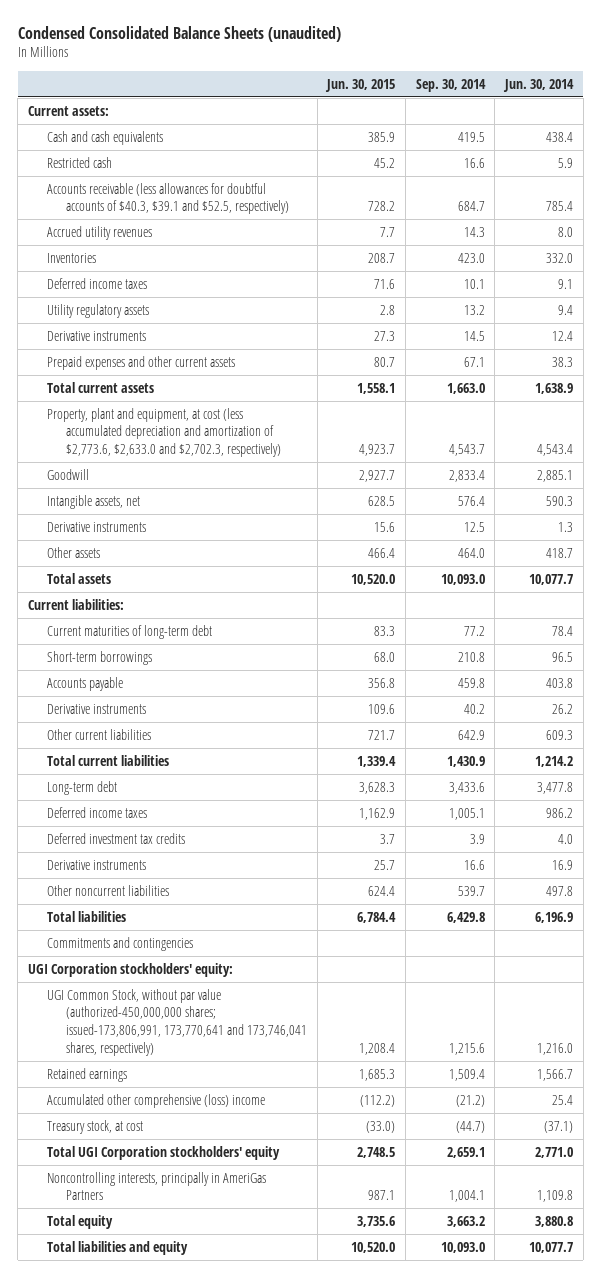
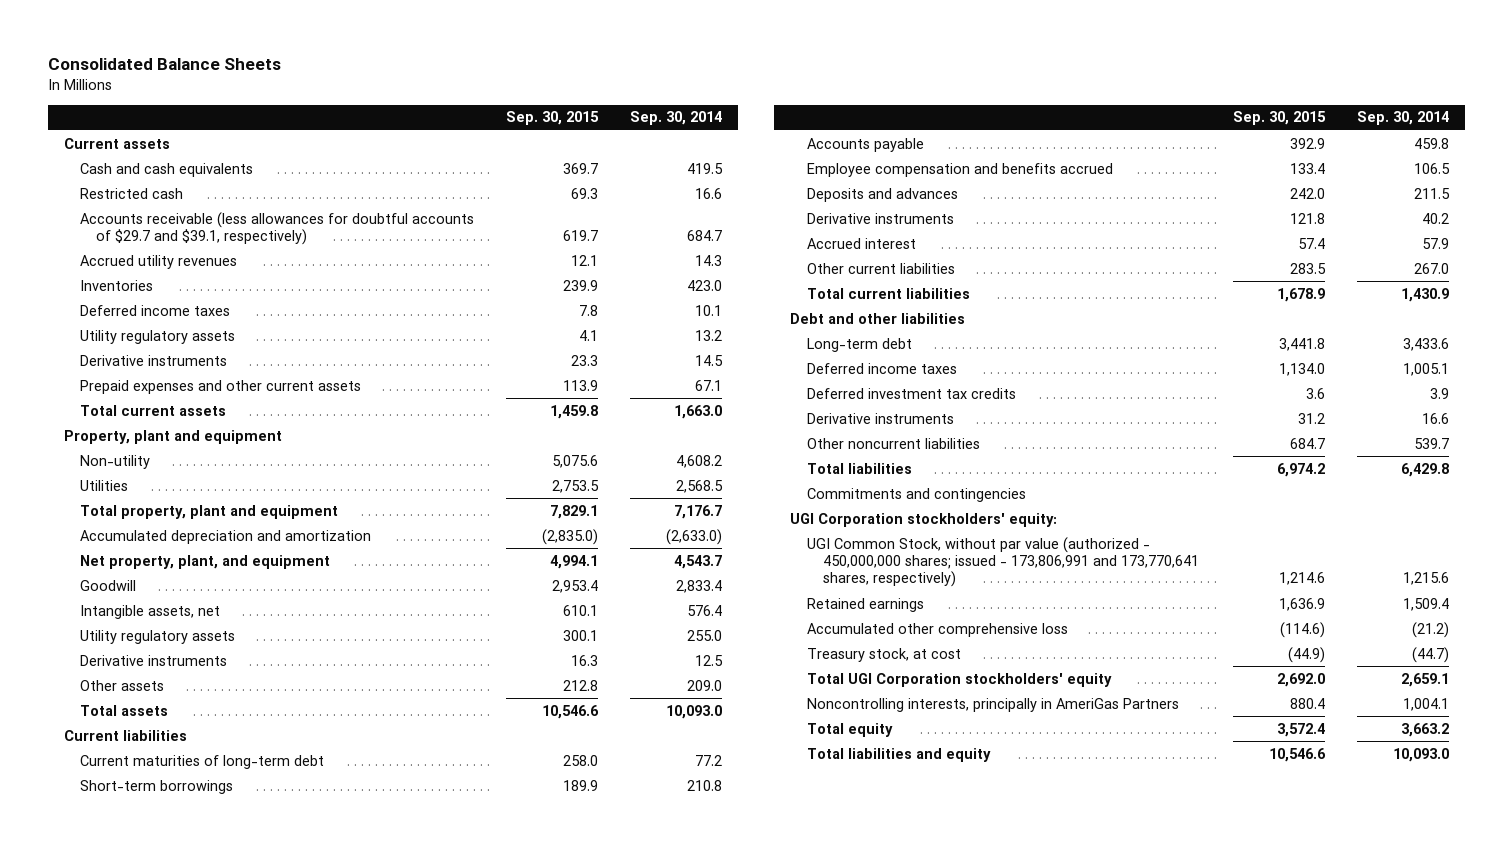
- Condensed Consolidated Balance Sheets (unaudited)
+ Consolidated Balance Sheets
- | Jun. 30, 2015 | Sep. 30, 2014 | Jun. 30, 2014
+ | Sep. 30, 2015 | Sep. 30, 2014
- Current assets:
+ Current assets
- Accounts receivable (less allowances for doubtful accounts of $40.3, $39.1 and $52.5, respectively) | 728.2 | 684.7 | 785.4
+ Accounts receivable (less allowances for doubtful accounts of $29.7 and $39.1, respectively) | 619.7 | 684.7
- Property, plant and equipment, at cost (less accumulated depreciation and amortization of $2,773.6, $2,633.0 and $2,702.3, respectively) | 4,923.7 | 4,543.7 | 4,543.4
+ Property, plant and equipment
+ Non-utility | 5,075.6 | 4,608.2
+ Utilities | 2,753.5 | 2,568.5
+ Total property, plant and equipment | 7,829.1 | 7,176.7
+ Accumulated depreciation and amortization | (2,835.0) | (2,633.0)
+ Net property, plant, and equipment | 4,994.1 | 4,543.7
+ Utility regulatory assets | 300.1 | 255.0
- Other assets | 466.4 | 464.0 | 418.7
+ Other assets | 212.8 | 209.0
- Current liabilities:
+ Current liabilities
+ Employee compensation and benefits accrued | 133.4 | 106.5
+ Deposits and advances | 242.0 | 211.5
- Other current liabilities | 721.7 | 642.9 | 609.3
+ Accrued interest | 57.4 | 57.9
+ Other current liabilities | 283.5 | 267.0
+ Debt and other liabilities
- UGI Common Stock, without par value (authorized-450,000,000 shares; issued-173,806,991, 173,770,641 and 173,746,041 shares, respectively) | 1,208.4 | 1,215.6 | 1,216.0
+ UGI Common Stock, without par value (authorized - 450,000,000 shares; issued - 173,806,991 and 173,770,641 shares, respectively) | 1,214.6 | 1,215.6
- Accumulated other comprehensive (loss) income | (112.2) | (21.2) | 25.4
+ Accumulated other comprehensive loss | (114.6) | (21.2)

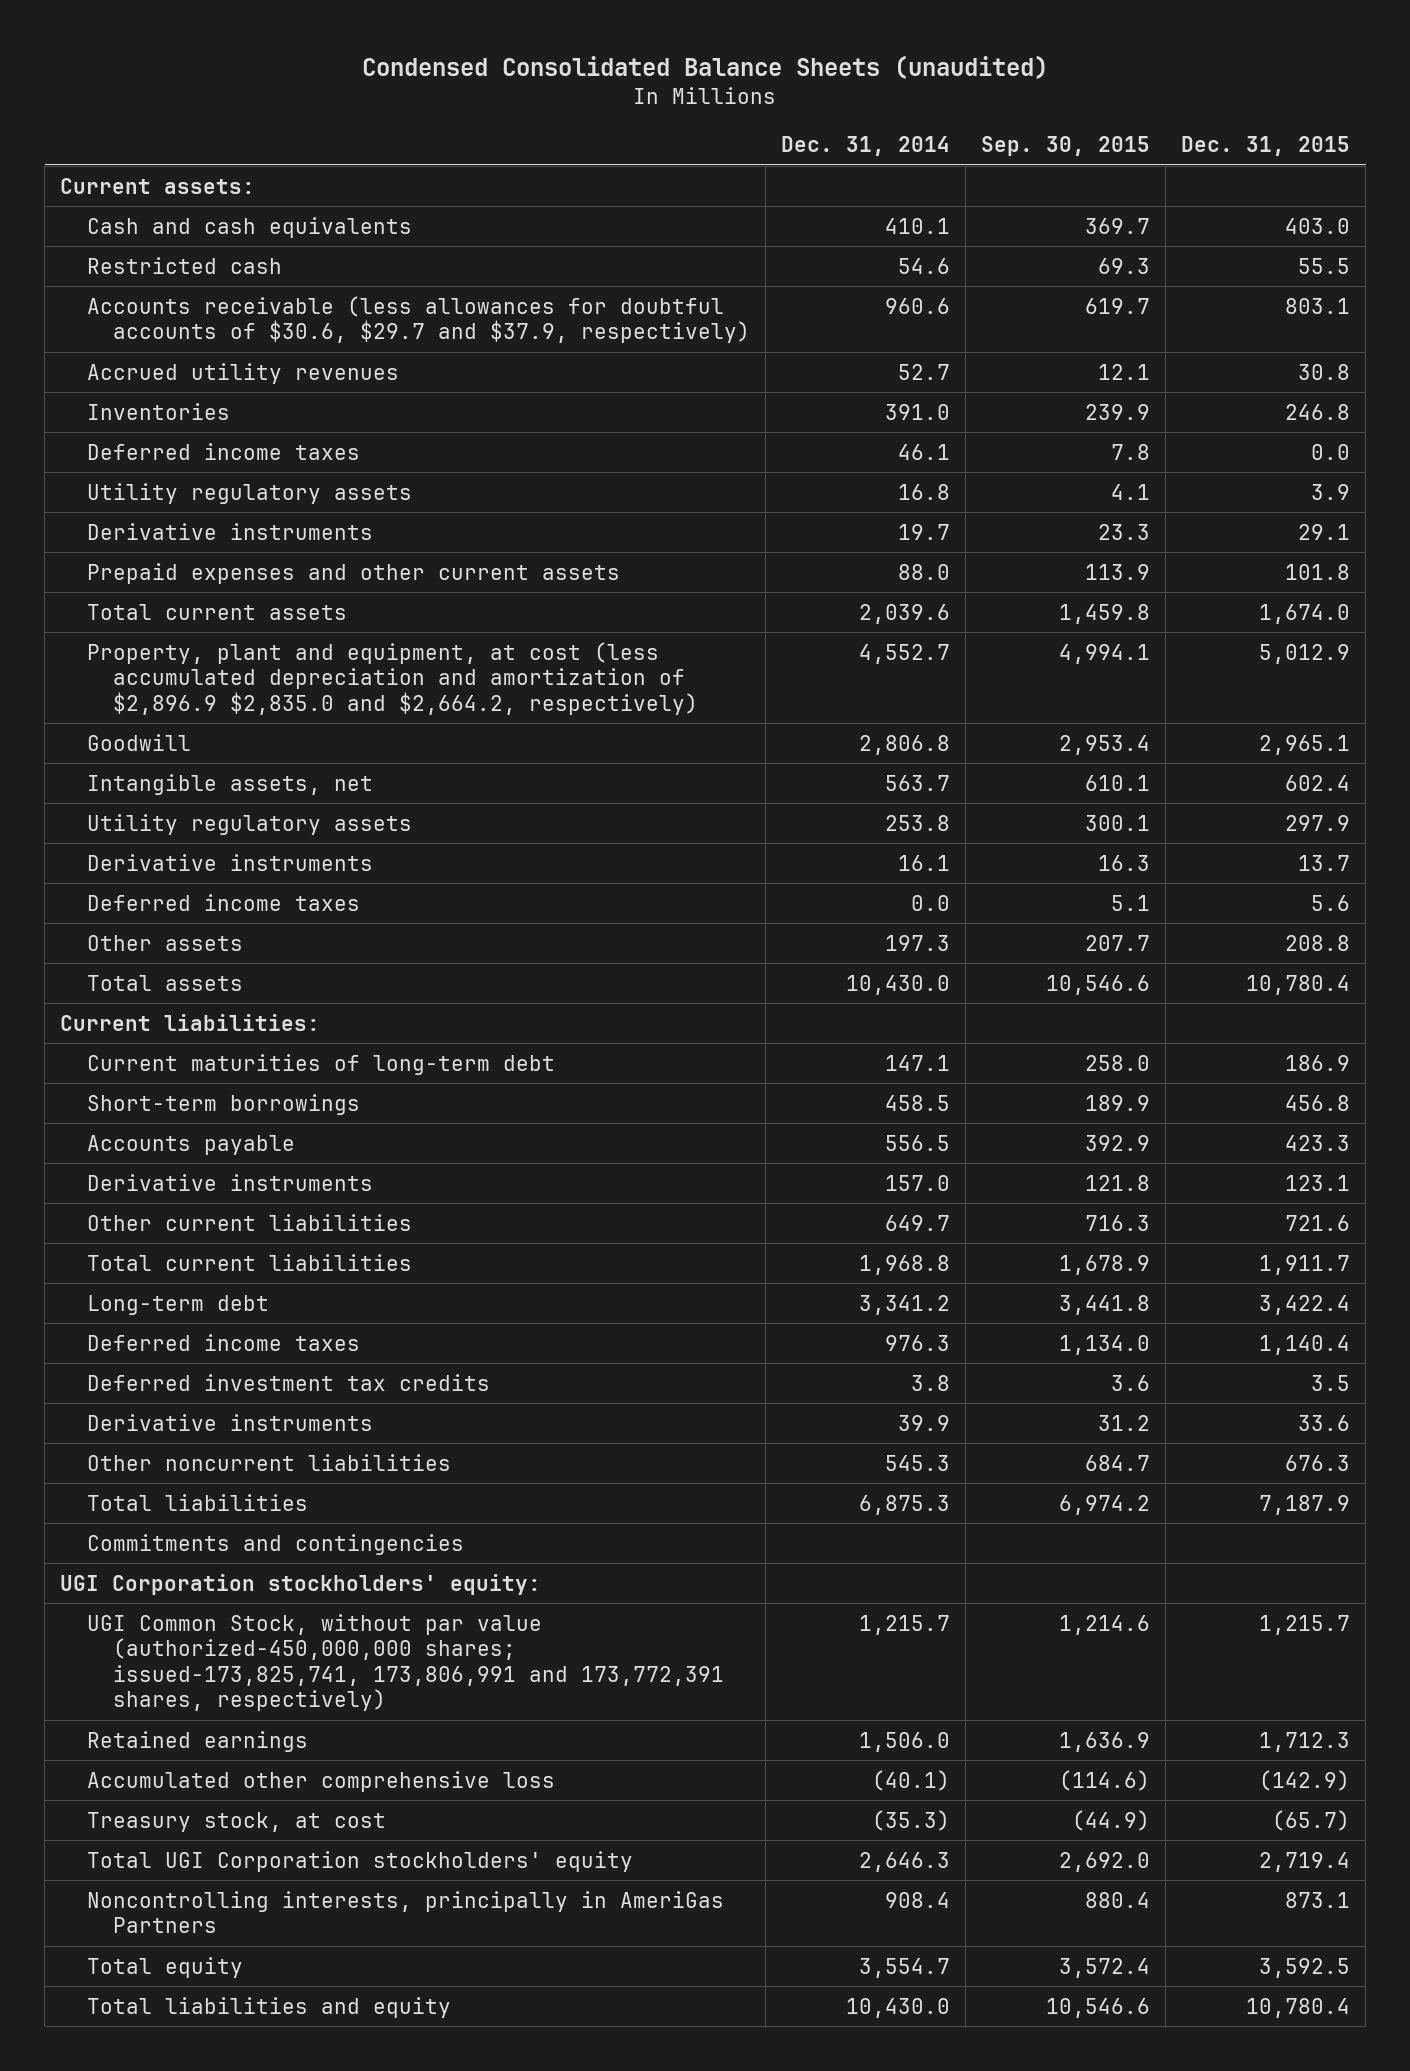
- Consolidated Balance Sheets
+ Condensed Consolidated Balance Sheets (unaudited)
- | Sep. 30, 2015 | Sep. 30, 2014
+ | Dec. 31, 2014 | Sep. 30, 2015 | Dec. 31, 2015
- Current assets
+ Current assets:
- Accounts receivable (less allowances for doubtful accounts of $29.7 and $39.1, respectively) | 619.7 | 684.7
+ Accounts receivable (less allowances for doubtful accounts of $30.6, $29.7 and $37.9, respectively) | 960.6 | 619.7 | 803.1
- Property, plant and equipment
- Non-utility | 5,075.6 | 4,608.2
- Utilities | 2,753.5 | 2,568.5
- Total property, plant and equipment | 7,829.1 | 7,176.7
- Accumulated depreciation and amortization | (2,835.0) | (2,633.0)
- Net property, plant, and equipment | 4,994.1 | 4,543.7
+ Property, plant and equipment, at cost (less accumulated depreciation and amortization of $2,896.9 $2,835.0 and $2,664.2, respectively) | 4,552.7 | 4,994.1 | 5,012.9
- Other assets | 212.8 | 209.0
+ Deferred income taxes | 0.0 | 5.1 | 5.6
+ Other assets | 197.3 | 207.7 | 208.8
- Current liabilities
+ Current liabilities:
- Employee compensation and benefits accrued | 133.4 | 106.5
- Deposits and advances | 242.0 | 211.5
- Accrued interest | 57.4 | 57.9
- Other current liabilities | 283.5 | 267.0
+ Other current liabilities | 649.7 | 716.3 | 721.6
- Debt and other liabilities
- UGI Common Stock, without par value (authorized - 450,000,000 shares; issued - 173,806,991 and 173,770,641 shares, respectively) | 1,214.6 | 1,215.6
+ UGI Common Stock, without par value (authorized-450,000,000 shares; issued-173,825,741, 173,806,991 and 173,772,391 shares, respectively) | 1,215.7 | 1,214.6 | 1,215.7

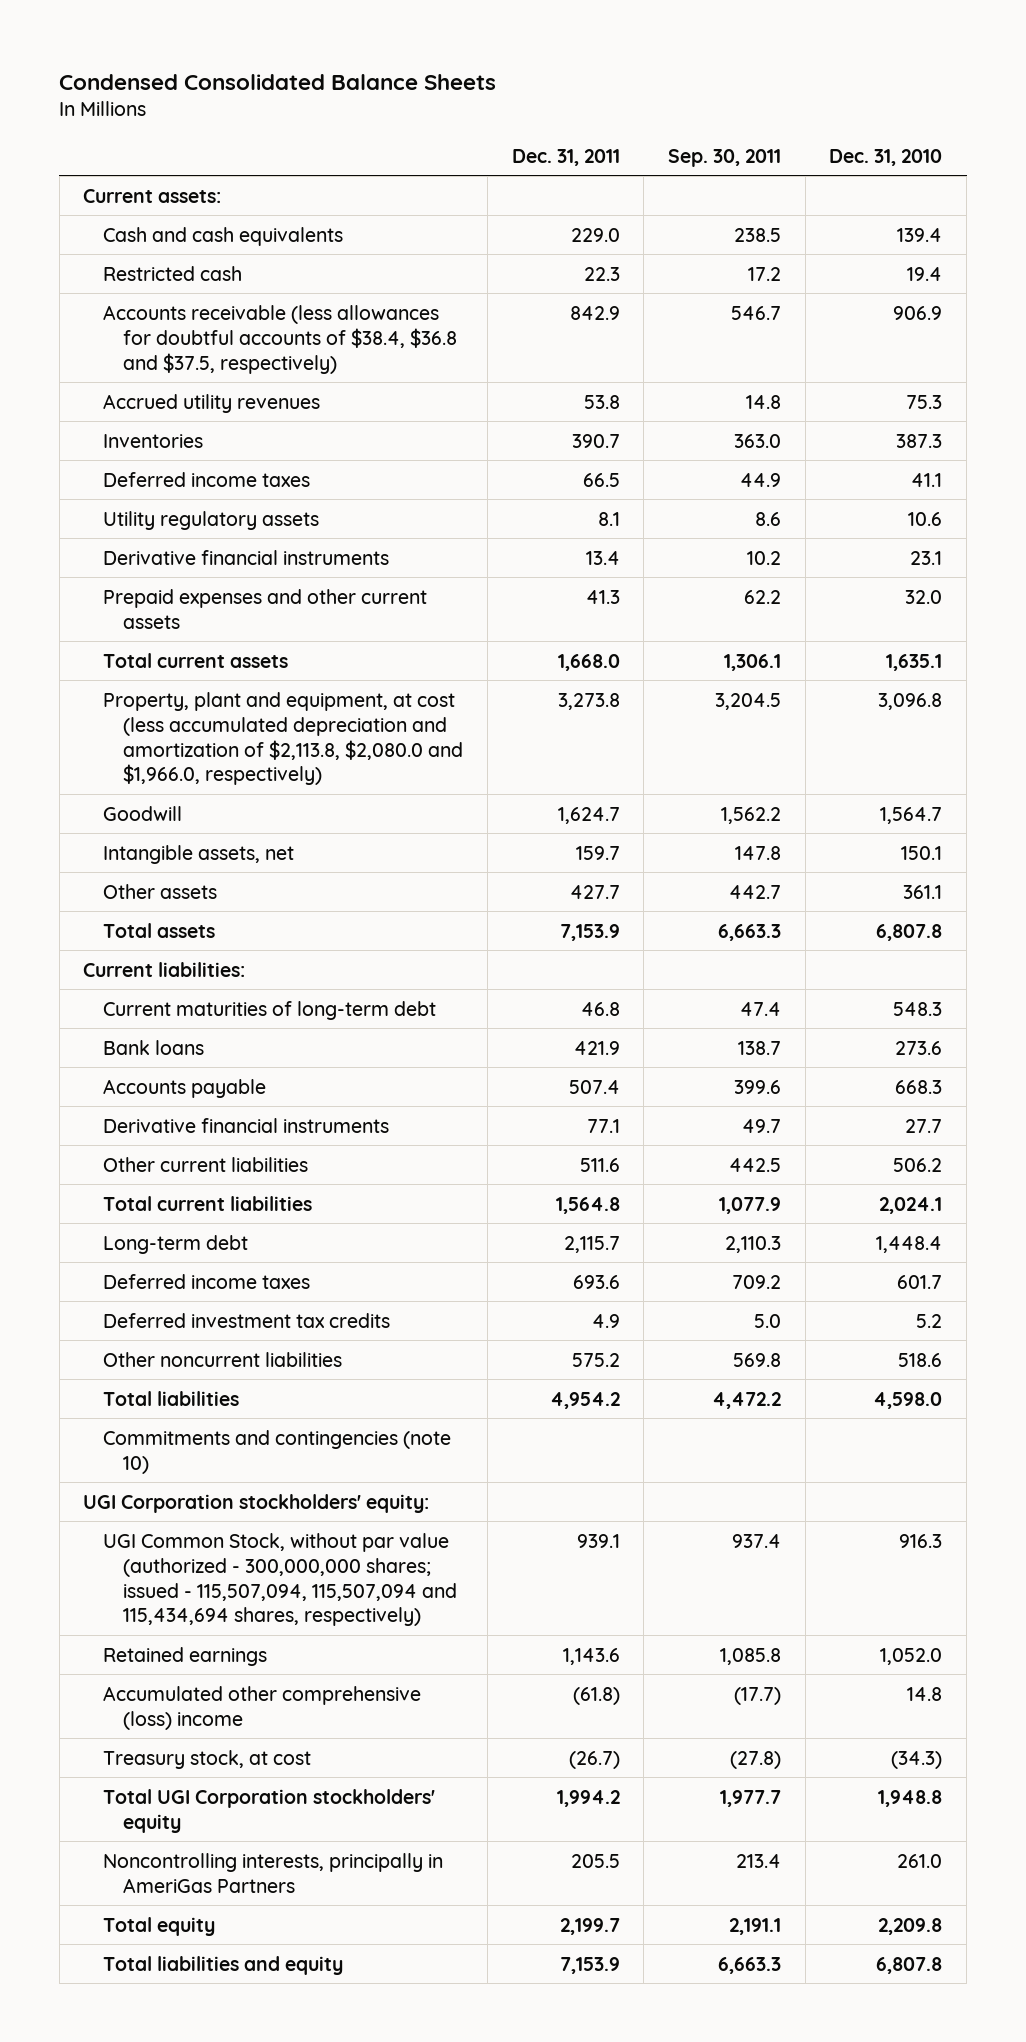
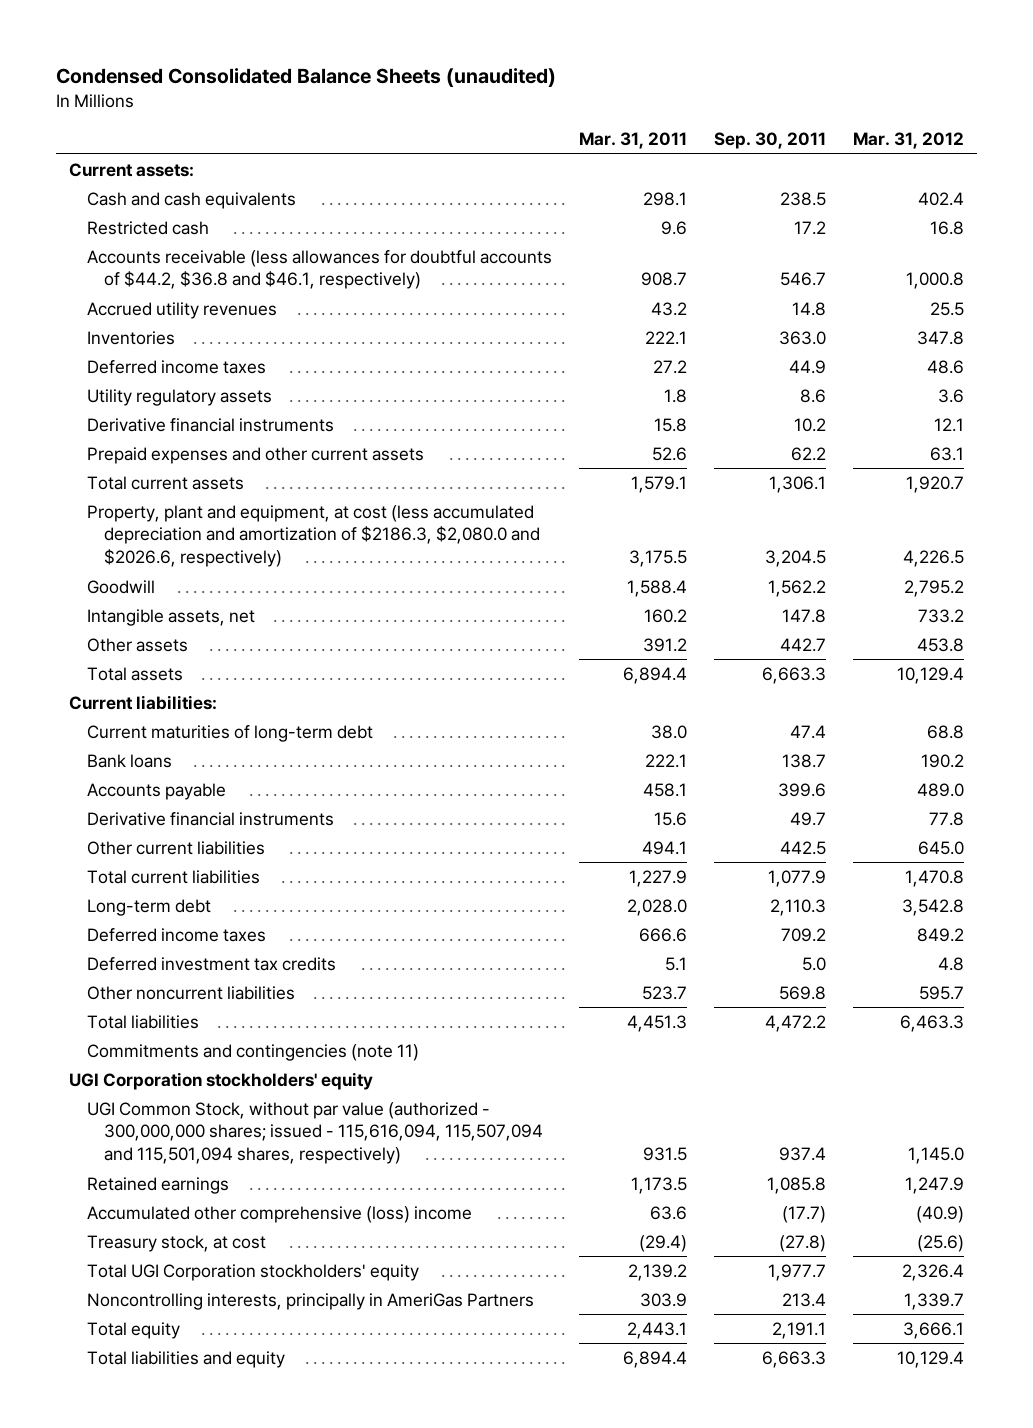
- Condensed Consolidated Balance Sheets
+ Condensed Consolidated Balance Sheets (unaudited)
- | Dec. 31, 2011 | Sep. 30, 2011 | Dec. 31, 2010
+ | Mar. 31, 2011 | Sep. 30, 2011 | Mar. 31, 2012
- Accounts receivable (less allowances for doubtful accounts of $38.4, $36.8 and $37.5, respectively) | 842.9 | 546.7 | 906.9
+ Accounts receivable (less allowances for doubtful accounts of $44.2, $36.8 and $46.1, respectively) | 908.7 | 546.7 | 1,000.8
- Property, plant and equipment, at cost (less accumulated depreciation and amortization of $2,113.8, $2,080.0 and $1,966.0, respectively) | 3,273.8 | 3,204.5 | 3,096.8
+ Property, plant and equipment, at cost (less accumulated depreciation and amortization of $2186.3, $2,080.0 and $2026.6, respectively) | 3,175.5 | 3,204.5 | 4,226.5
- Commitments and contingencies (note 10)
- UGI Corporation stockholders' equity:
- UGI Common Stock, without par value (authorized - 300,000,000 shares; issued - 115,507,094, 115,507,094 and 115,434,694 shares, respectively) | 939.1 | 937.4 | 916.3
+ Commitments and contingencies (note 11)
+ UGI Corporation stockholders' equity
+ UGI Common Stock, without par value (authorized - 300,000,000 shares; issued - 115,616,094, 115,507,094 and 115,501,094 shares, respectively) | 931.5 | 937.4 | 1,145.0

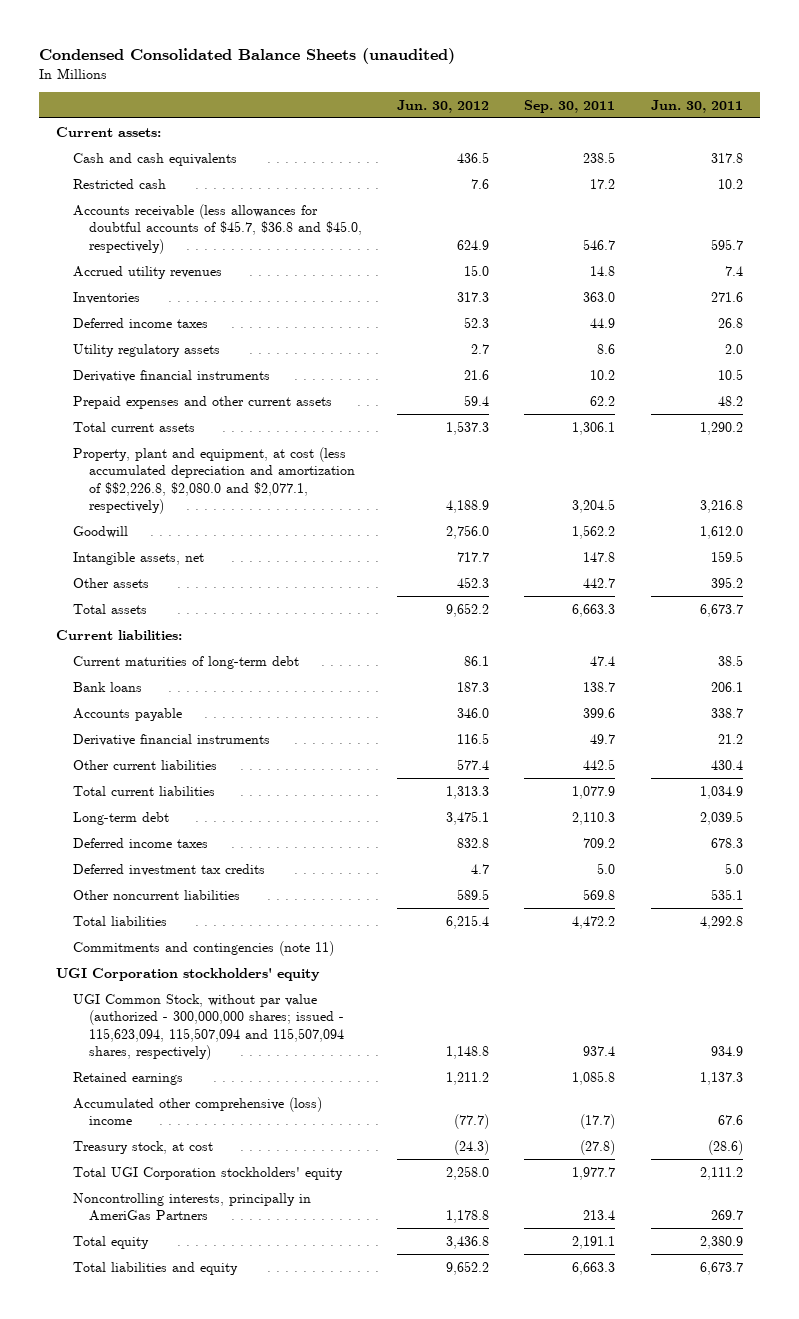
- | Mar. 31, 2011 | Sep. 30, 2011 | Mar. 31, 2012
+ | Jun. 30, 2012 | Sep. 30, 2011 | Jun. 30, 2011
- Accounts receivable (less allowances for doubtful accounts of $44.2, $36.8 and $46.1, respectively) | 908.7 | 546.7 | 1,000.8
+ Accounts receivable (less allowances for doubtful accounts of $45.7, $36.8 and $45.0, respectively) | 624.9 | 546.7 | 595.7
- Property, plant and equipment, at cost (less accumulated depreciation and amortization of $2186.3, $2,080.0 and $2026.6, respectively) | 3,175.5 | 3,204.5 | 4,226.5
+ Property, plant and equipment, at cost (less accumulated depreciation and amortization of $$2,226.8, $2,080.0 and $2,077.1, respectively) | 4,188.9 | 3,204.5 | 3,216.8
- UGI Common Stock, without par value (authorized - 300,000,000 shares; issued - 115,616,094, 115,507,094 and 115,501,094 shares, respectively) | 931.5 | 937.4 | 1,145.0
+ UGI Common Stock, without par value (authorized - 300,000,000 shares; issued - 115,623,094, 115,507,094 and 115,507,094 shares, respectively) | 1,148.8 | 937.4 | 934.9

